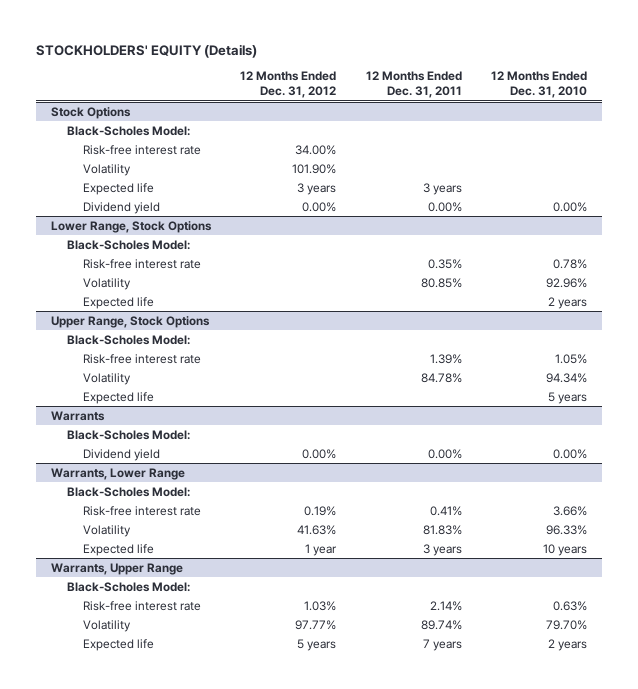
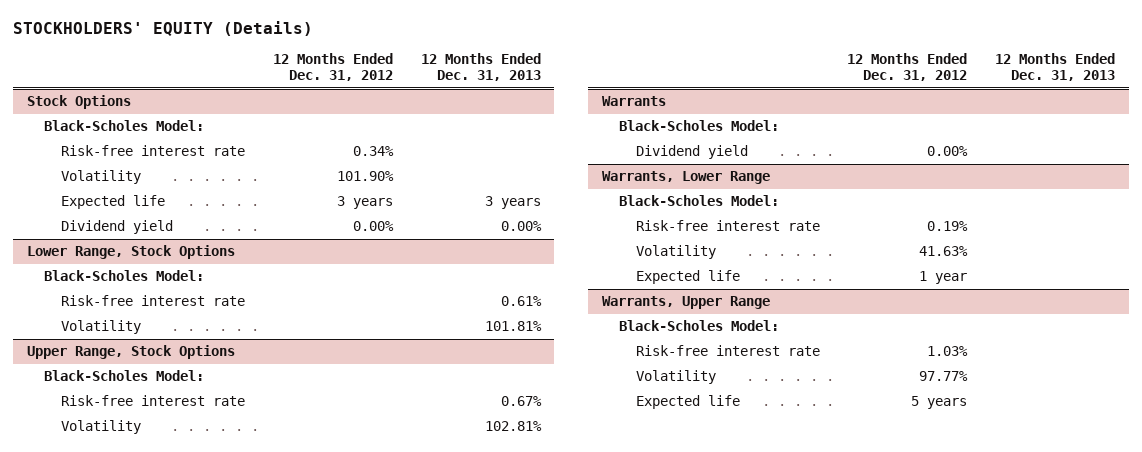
- | 12 Months Ended Dec. 31, 2012 | 12 Months Ended Dec. 31, 2011 | 12 Months Ended Dec. 31, 2010
+ | 12 Months Ended Dec. 31, 2012 | 12 Months Ended Dec. 31, 2013
@ Stock Options
- Risk-free interest rate | 34.00% | |
+ Risk-free interest rate | 0.34% |
@ Lower Range, Stock Options
- Expected life | | | 2 years
@ Upper Range, Stock Options
- Expected life | | | 5 years

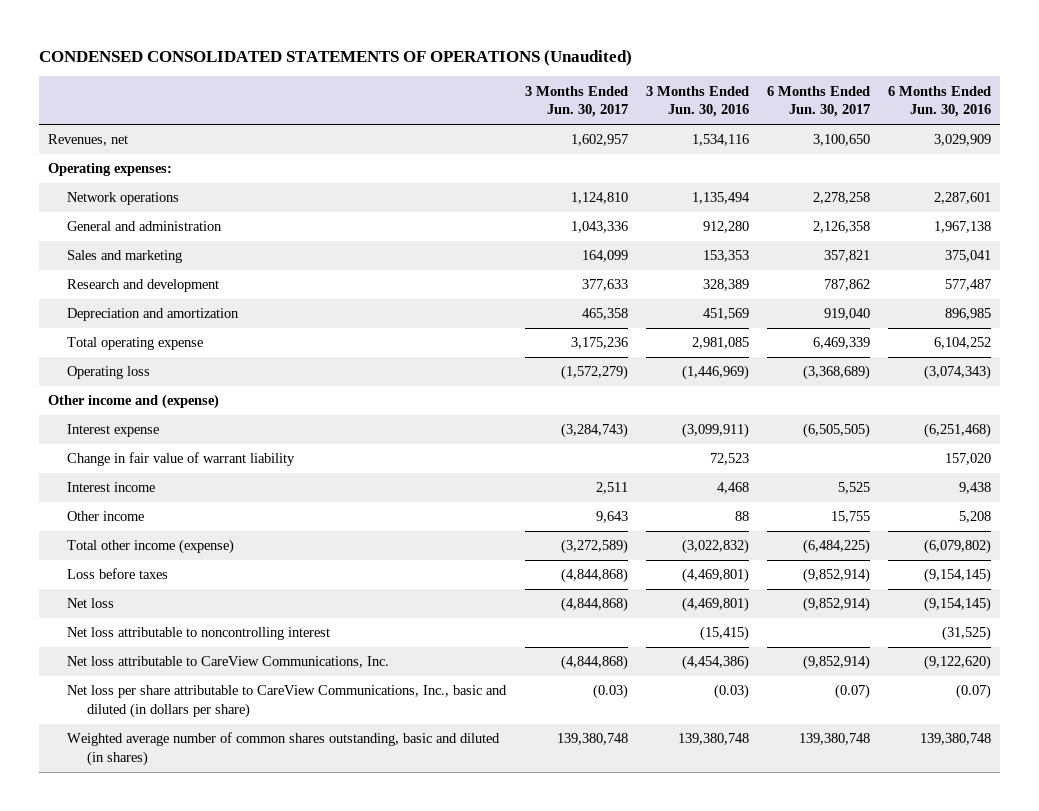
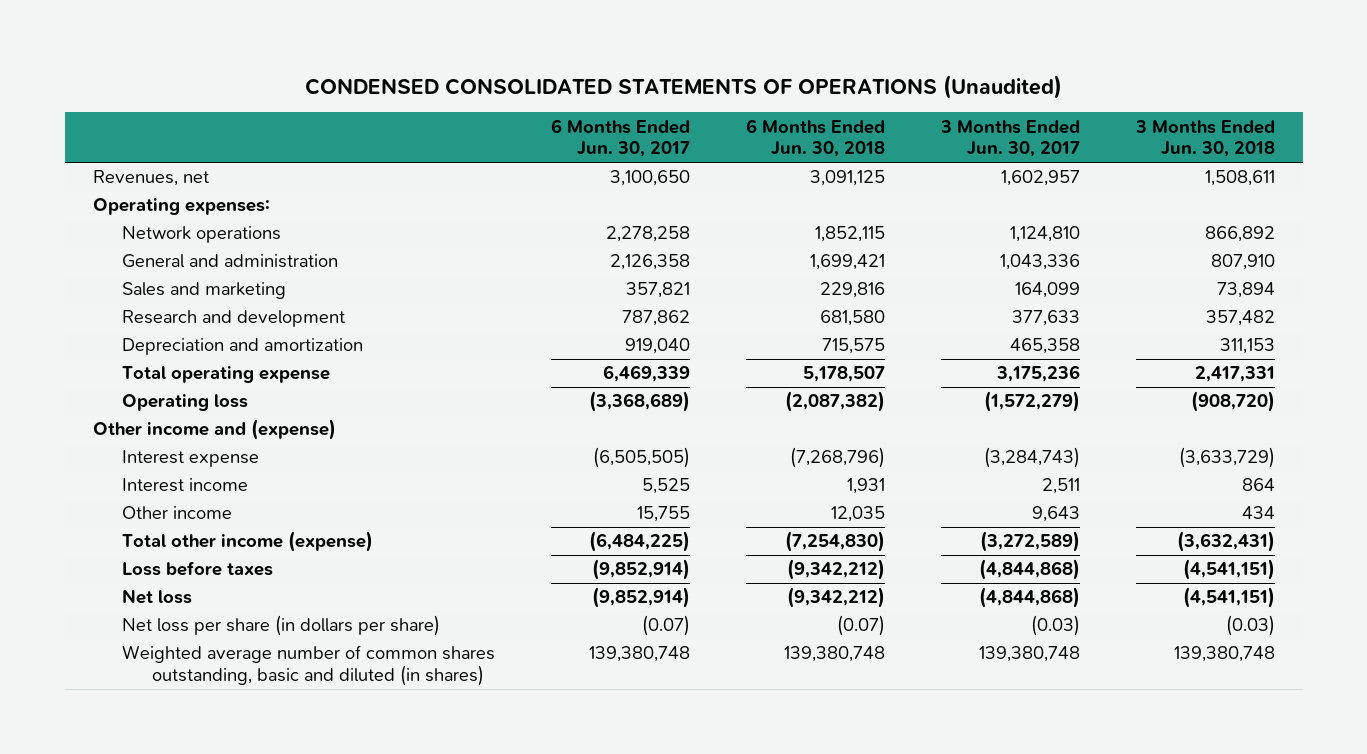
- | 3 Months Ended Jun. 30, 2017 | 3 Months Ended Jun. 30, 2016 | 6 Months Ended Jun. 30, 2017 | 6 Months Ended Jun. 30, 2016
+ | 6 Months Ended Jun. 30, 2017 | 6 Months Ended Jun. 30, 2018 | 3 Months Ended Jun. 30, 2017 | 3 Months Ended Jun. 30, 2018
- Change in fair value of warrant liability | | 72,523 | | 157,020
- Net loss attributable to noncontrolling interest | | (15,415) | | (31,525)
- Net loss attributable to CareView Communications, Inc. | (4,844,868) | (4,454,386) | (9,852,914) | (9,122,620)
- Net loss per share attributable to CareView Communications, Inc., basic and diluted (in dollars per share) | (0.03) | (0.03) | (0.07) | (0.07)
+ Net loss per share (in dollars per share) | (0.07) | (0.07) | (0.03) | (0.03)

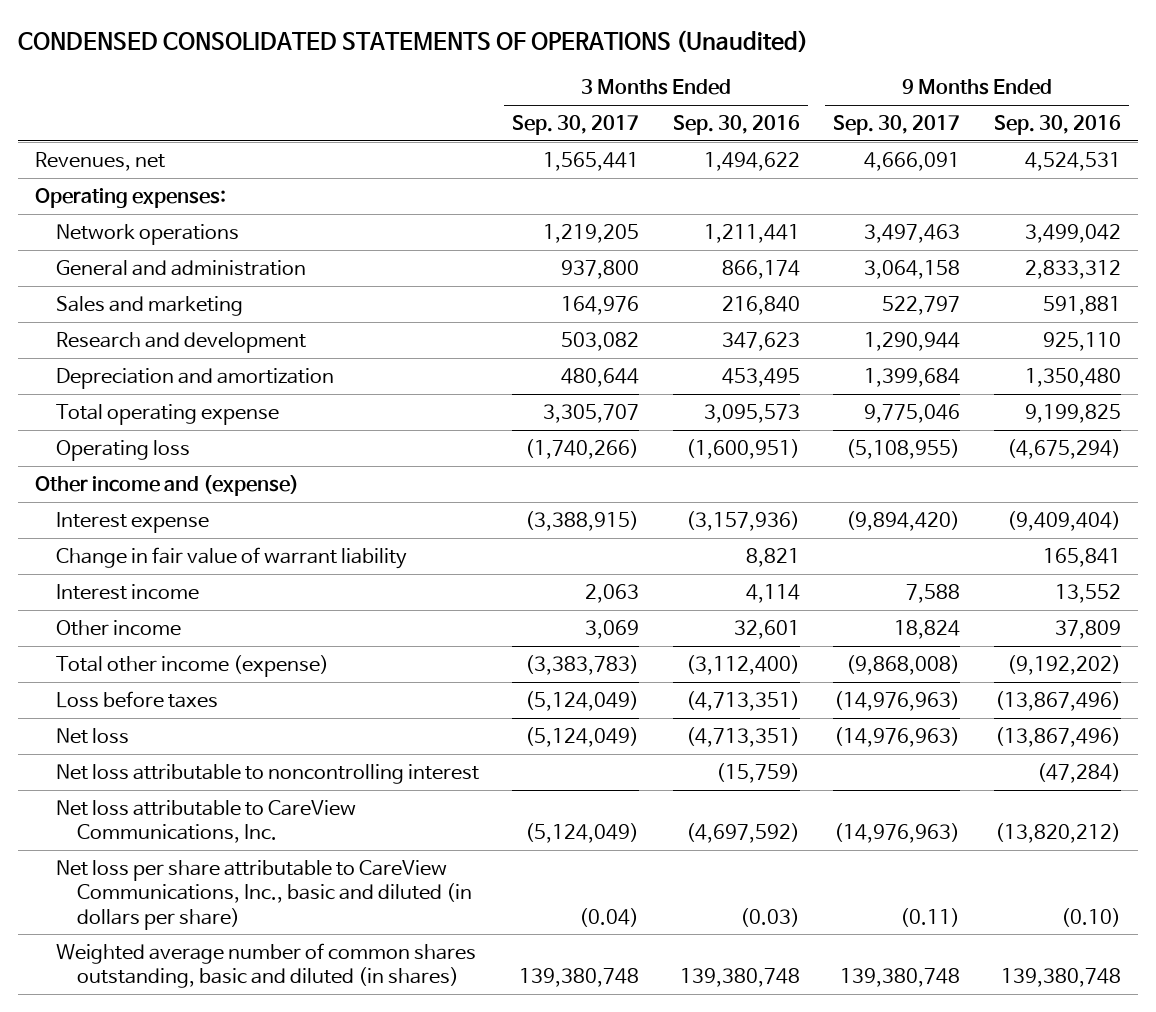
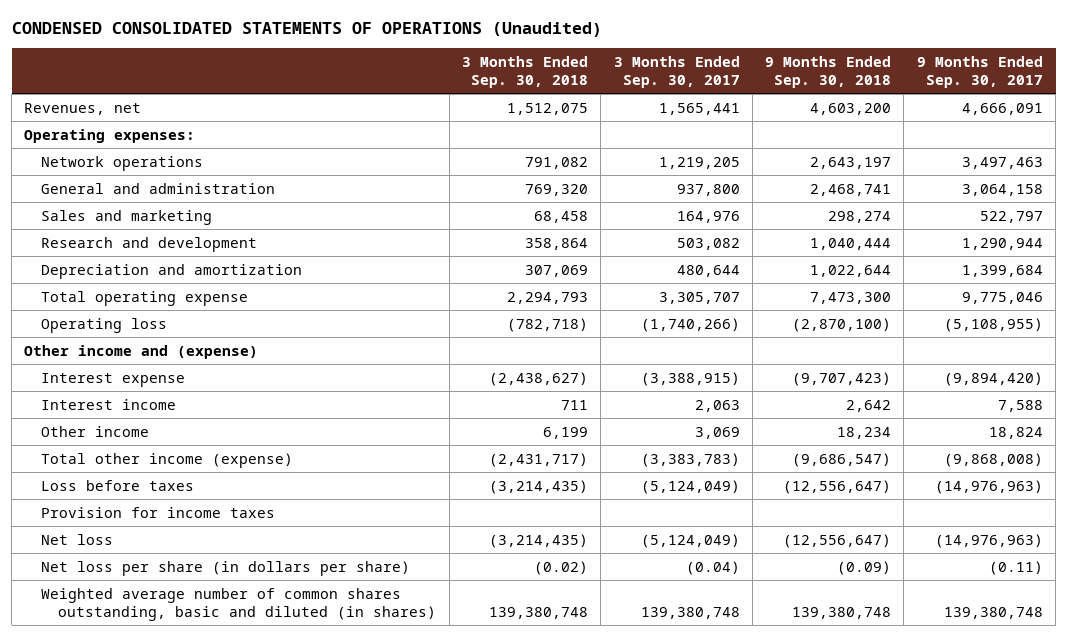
- | 3 Months Ended Sep. 30, 2017 | 3 Months Ended Sep. 30, 2016 | 9 Months Ended Sep. 30, 2017 | 9 Months Ended Sep. 30, 2016
+ | 3 Months Ended Sep. 30, 2018 | 3 Months Ended Sep. 30, 2017 | 9 Months Ended Sep. 30, 2018 | 9 Months Ended Sep. 30, 2017
- Change in fair value of warrant liability | | 8,821 | | 165,841
+ Provision for income taxes
- Net loss attributable to noncontrolling interest | | (15,759) | | (47,284)
- Net loss attributable to CareView Communications, Inc. | (5,124,049) | (4,697,592) | (14,976,963) | (13,820,212)
- Net loss per share attributable to CareView Communications, Inc., basic and diluted (in dollars per share) | (0.04) | (0.03) | (0.11) | (0.10)
+ Net loss per share (in dollars per share) | (0.02) | (0.04) | (0.09) | (0.11)

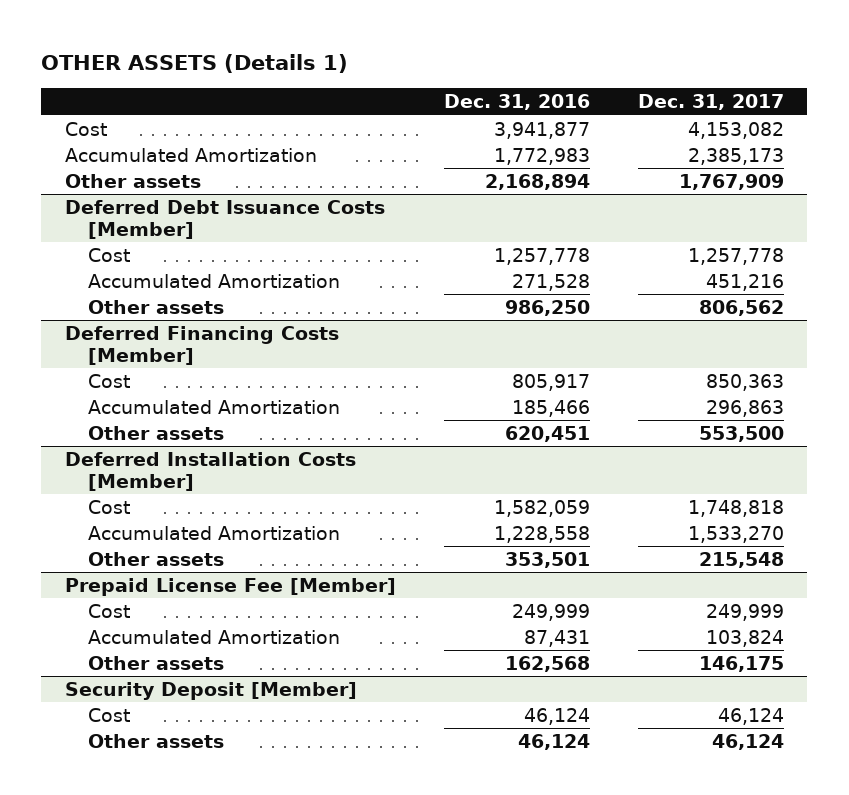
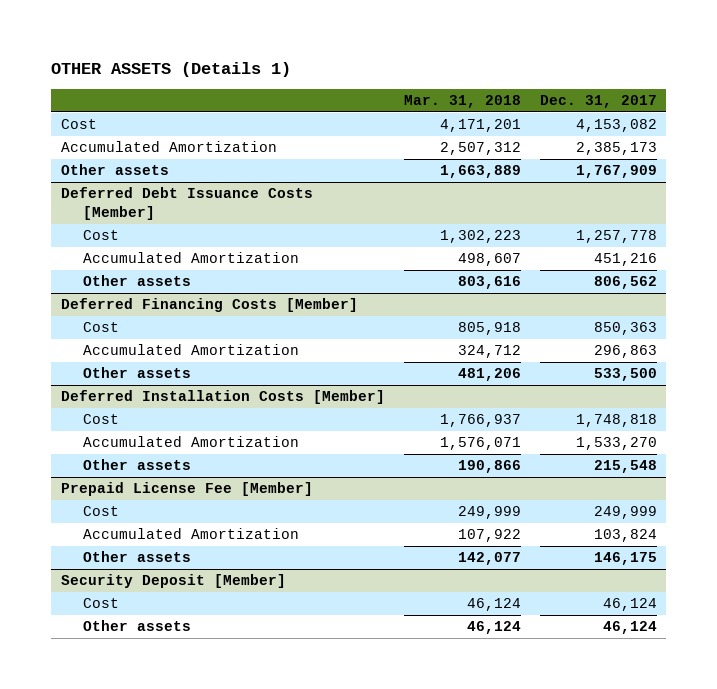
- | Dec. 31, 2016 | Dec. 31, 2017
+ | Mar. 31, 2018 | Dec. 31, 2017
@ Deferred Financing Costs [Member]
- Other assets | 620,451 | 553,500
+ Other assets | 481,206 | 533,500

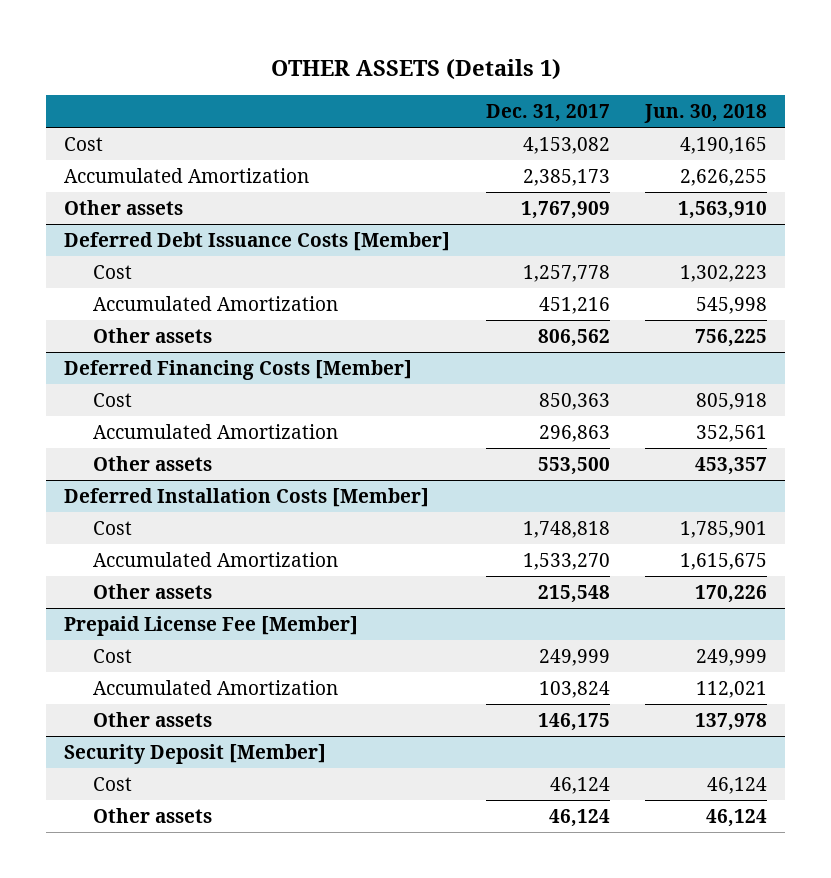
- | Mar. 31, 2018 | Dec. 31, 2017
+ | Dec. 31, 2017 | Jun. 30, 2018
@ Deferred Financing Costs [Member]
- Other assets | 481,206 | 533,500
+ Other assets | 553,500 | 453,357

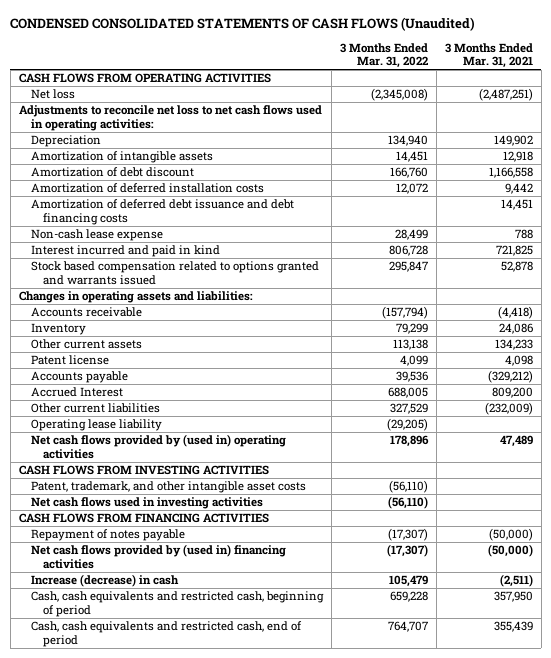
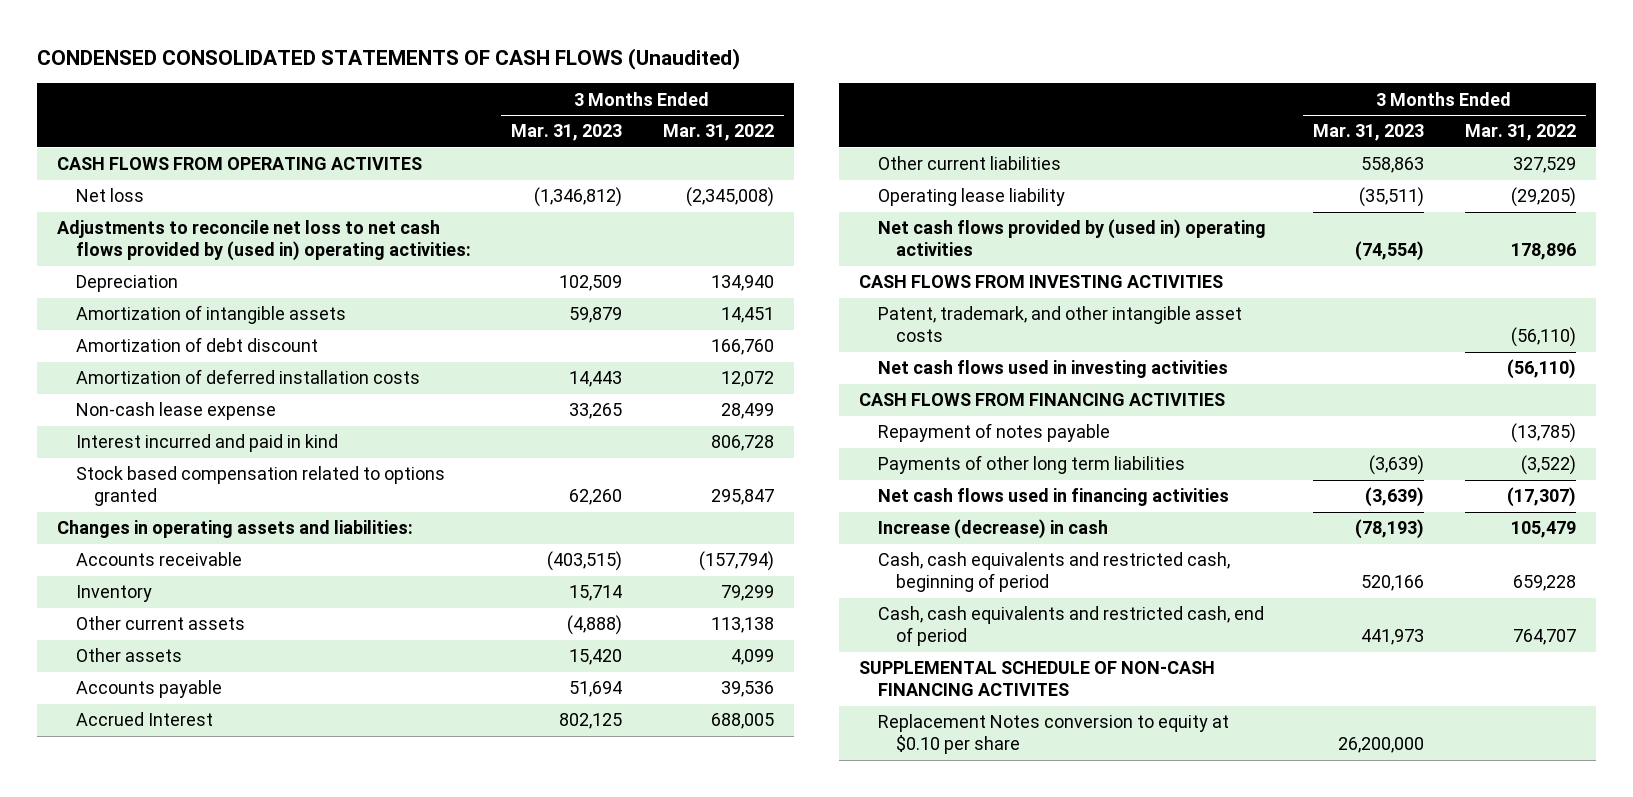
- | 3 Months Ended Mar. 31, 2022 | 3 Months Ended Mar. 31, 2021
+ | 3 Months Ended Mar. 31, 2023 | 3 Months Ended Mar. 31, 2022
- CASH FLOWS FROM OPERATING ACTIVITIES
+ CASH FLOWS FROM OPERATING ACTIVITES
- Adjustments to reconcile net loss to net cash flows used in operating activities:
+ Adjustments to reconcile net loss to net cash flows provided by (used in) operating activities:
- Amortization of deferred debt issuance and debt financing costs | | 14,451
- Stock based compensation related to options granted and warrants issued | 295,847 | 52,878
+ Stock based compensation related to options granted | 62,260 | 295,847
- Patent license | 4,099 | 4,098
+ Other assets | 15,420 | 4,099
- Repayment of notes payable | (17,307) | (50,000)
- Net cash flows provided by (used in) financing activities | (17,307) | (50,000)
+ Repayment of notes payable | | (13,785)
+ Payments of other long term liabilities | (3,639) | (3,522)
+ Net cash flows used in financing activities | (3,639) | (17,307)
+ SUPPLEMENTAL SCHEDULE OF NON-CASH FINANCING ACTIVITES
+ Replacement Notes conversion to equity at $0.10 per share | 26,200,000 |

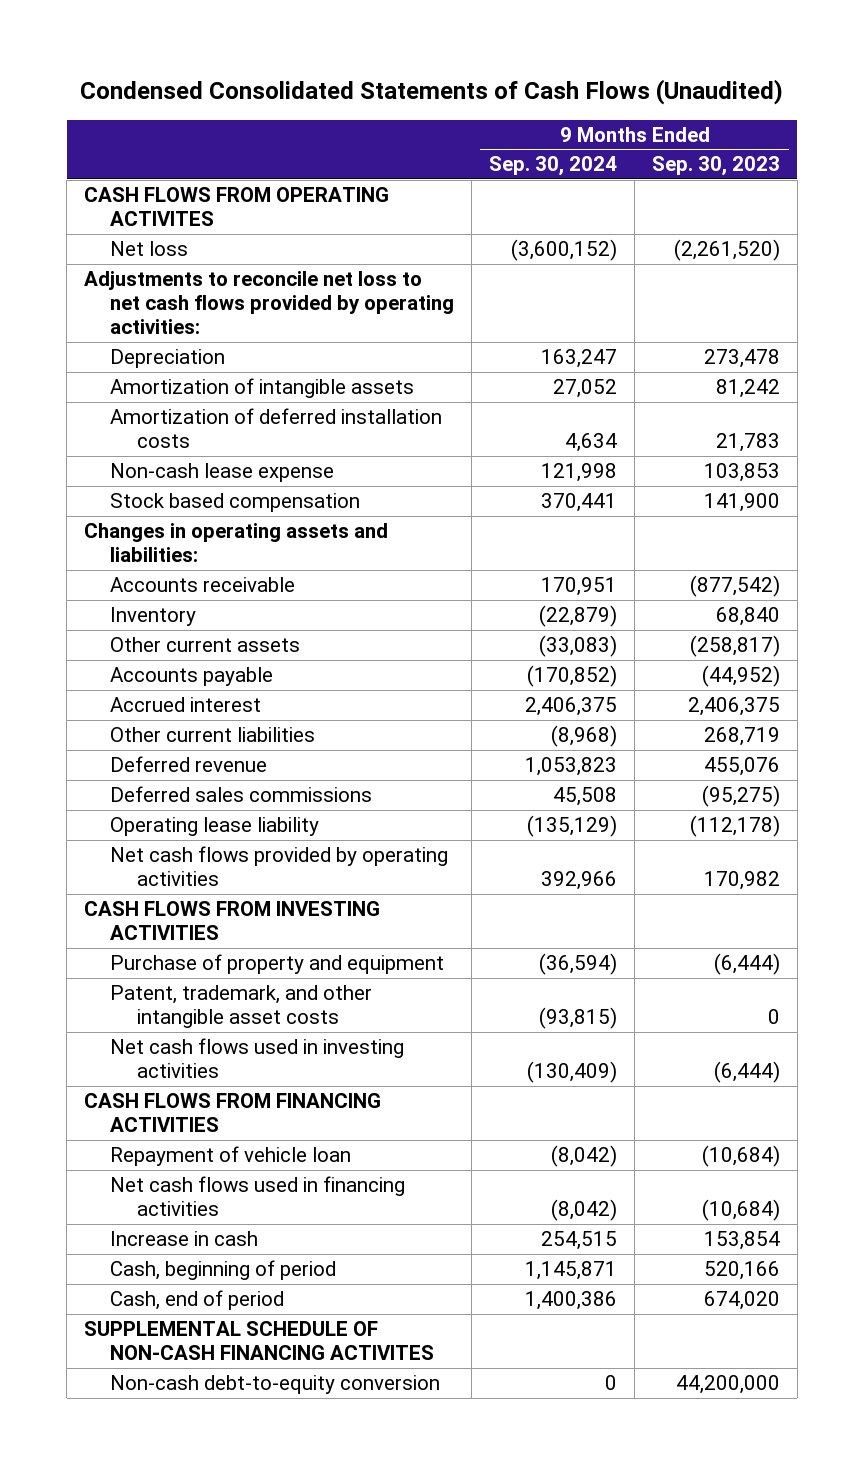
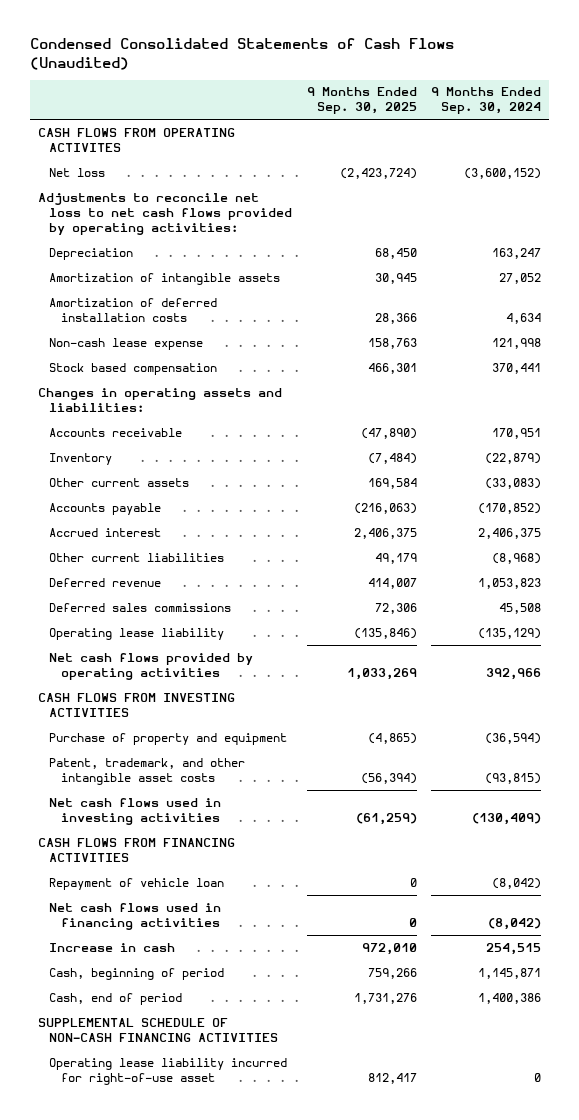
- | 9 Months Ended Sep. 30, 2024 | 9 Months Ended Sep. 30, 2023
+ | 9 Months Ended Sep. 30, 2025 | 9 Months Ended Sep. 30, 2024
- SUPPLEMENTAL SCHEDULE OF NON-CASH FINANCING ACTIVITES
- Non-cash debt-to-equity conversion | 0 | 44,200,000
+ SUPPLEMENTAL SCHEDULE OF NON-CASH FINANCING ACTIVITIES
+ Operating lease liability incurred for right-of-use asset | 812,417 | 0

